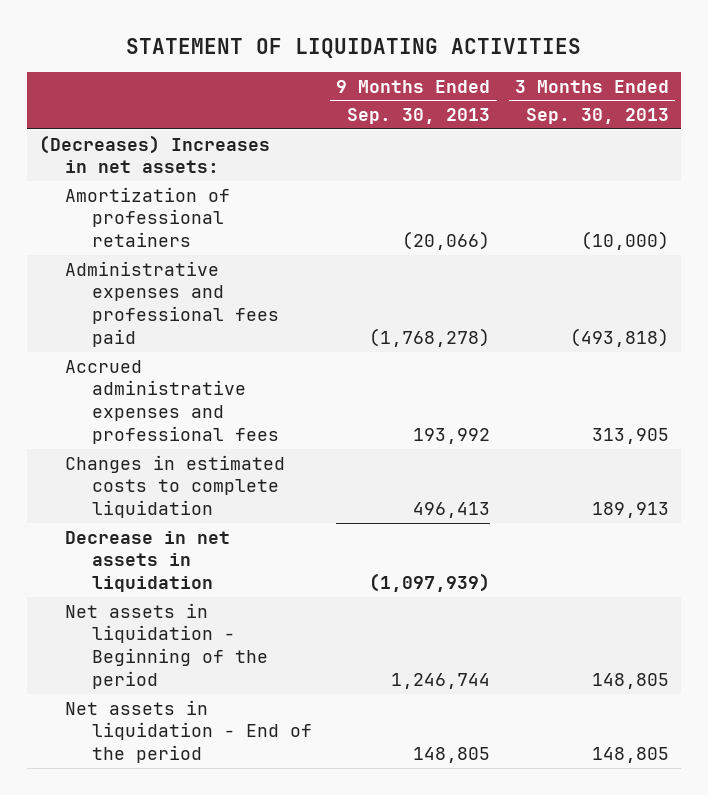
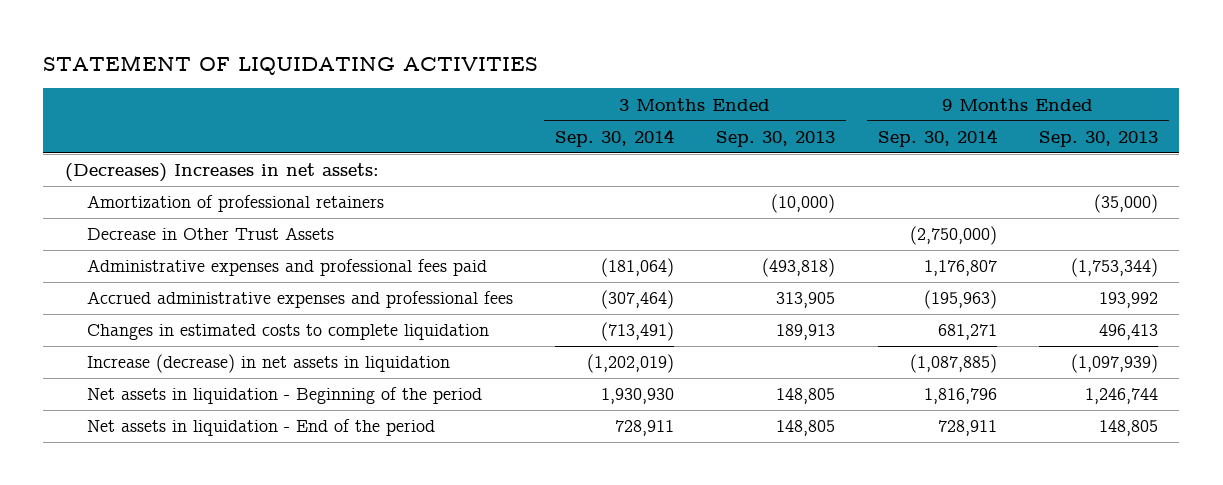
- | 9 Months Ended Sep. 30, 2013 | 3 Months Ended Sep. 30, 2013
+ | 3 Months Ended Sep. 30, 2014 | 3 Months Ended Sep. 30, 2013 | 9 Months Ended Sep. 30, 2014 | 9 Months Ended Sep. 30, 2013
- Amortization of professional retainers | (20,066) | (10,000)
- Administrative expenses and professional fees paid | (1,768,278) | (493,818)
+ Amortization of professional retainers | | (10,000) | | (35,000)
+ Decrease in Other Trust Assets | | | (2,750,000) |
+ Administrative expenses and professional fees paid | (181,064) | (493,818) | 1,176,807 | (1,753,344)
- Decrease in net assets in liquidation | (1,097,939) |
+ Increase (decrease) in net assets in liquidation | (1,202,019) | | (1,087,885) | (1,097,939)

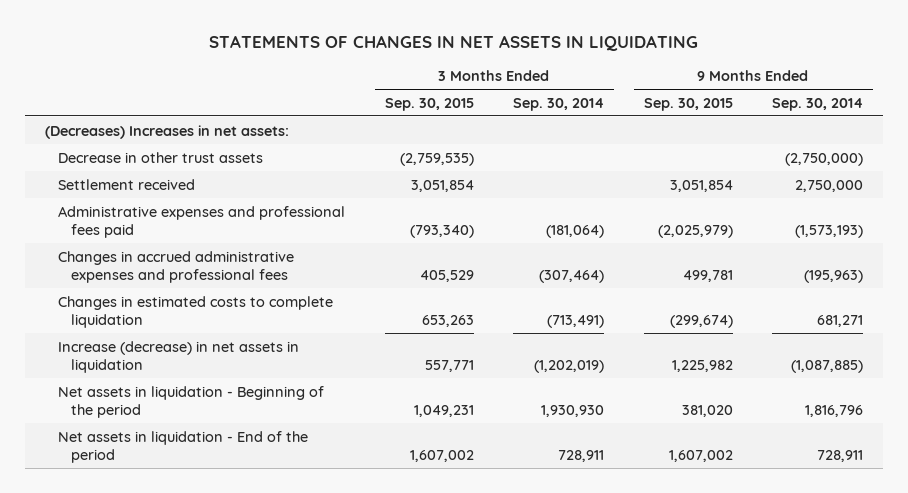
- STATEMENT OF LIQUIDATING ACTIVITIES
+ STATEMENTS OF CHANGES IN NET ASSETS IN LIQUIDATING
- | 3 Months Ended Sep. 30, 2014 | 3 Months Ended Sep. 30, 2013 | 9 Months Ended Sep. 30, 2014 | 9 Months Ended Sep. 30, 2013
+ | 3 Months Ended Sep. 30, 2015 | 3 Months Ended Sep. 30, 2014 | 9 Months Ended Sep. 30, 2015 | 9 Months Ended Sep. 30, 2014
- Amortization of professional retainers | | (10,000) | | (35,000)
- Decrease in Other Trust Assets | | | (2,750,000) |
- Administrative expenses and professional fees paid | (181,064) | (493,818) | 1,176,807 | (1,753,344)
- Accrued administrative expenses and professional fees | (307,464) | 313,905 | (195,963) | 193,992
+ Decrease in other trust assets | (2,759,535) | | | (2,750,000)
+ Settlement received | 3,051,854 | | 3,051,854 | 2,750,000
+ Administrative expenses and professional fees paid | (793,340) | (181,064) | (2,025,979) | (1,573,193)
+ Changes in accrued administrative expenses and professional fees | 405,529 | (307,464) | 499,781 | (195,963)

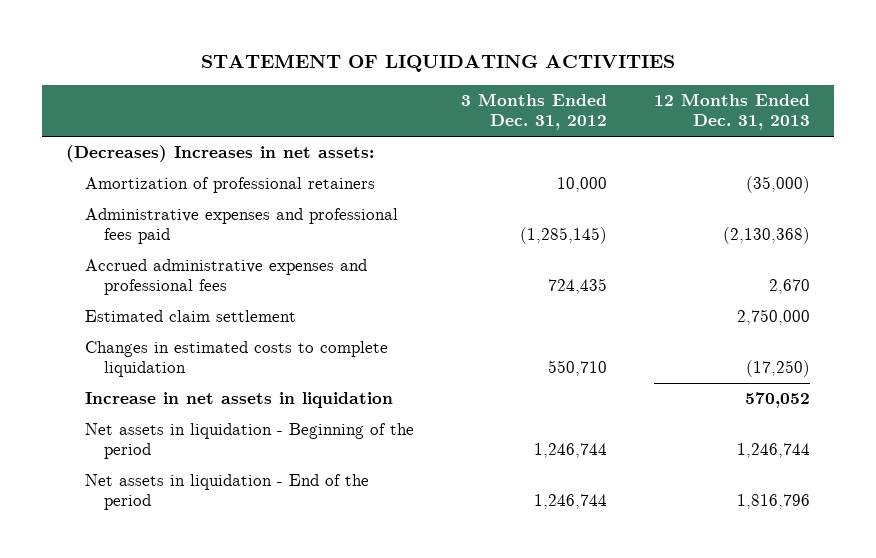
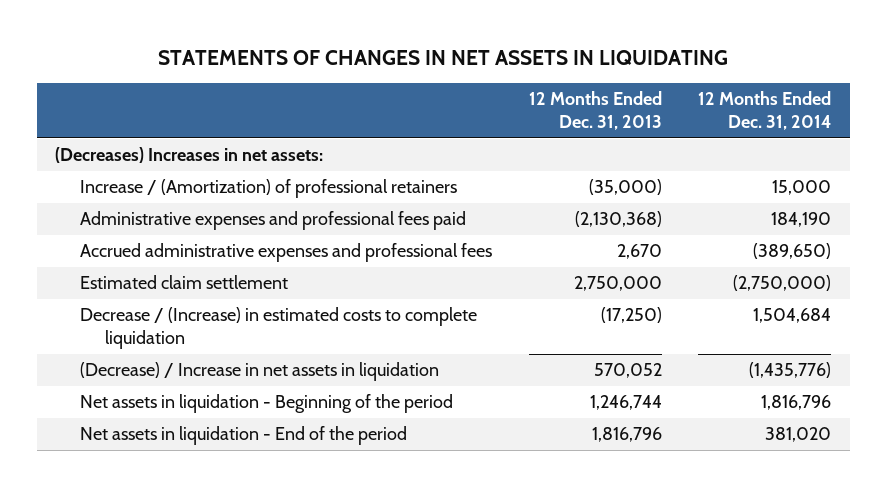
- STATEMENT OF LIQUIDATING ACTIVITIES
+ STATEMENTS OF CHANGES IN NET ASSETS IN LIQUIDATING
- | 3 Months Ended Dec. 31, 2012 | 12 Months Ended Dec. 31, 2013
+ | 12 Months Ended Dec. 31, 2013 | 12 Months Ended Dec. 31, 2014
- Amortization of professional retainers | 10,000 | (35,000)
+ Increase / (Amortization) of professional retainers | (35,000) | 15,000
- Changes in estimated costs to complete liquidation | 550,710 | (17,250)
- Increase in net assets in liquidation | | 570,052
+ Decrease / (Increase) in estimated costs to complete liquidation | (17,250) | 1,504,684
+ (Decrease) / Increase in net assets in liquidation | 570,052 | (1,435,776)

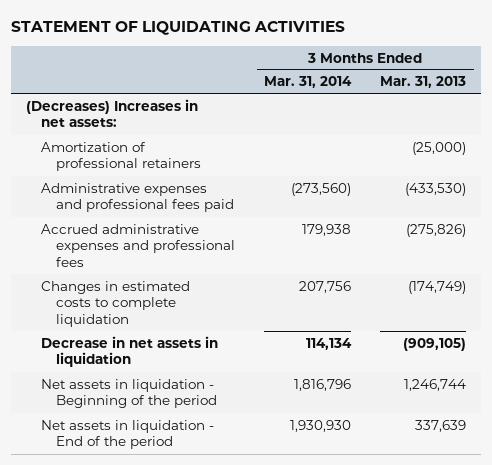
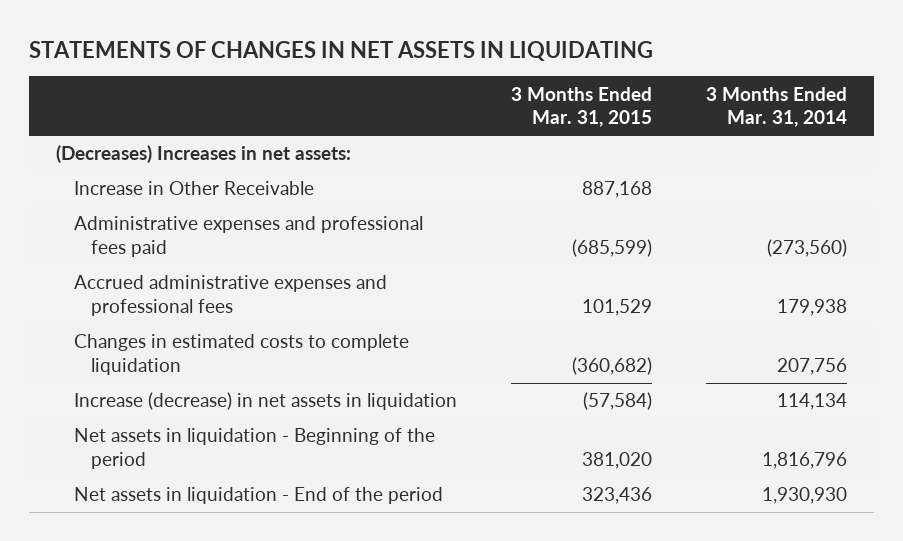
- STATEMENT OF LIQUIDATING ACTIVITIES
+ STATEMENTS OF CHANGES IN NET ASSETS IN LIQUIDATING
- | 3 Months Ended Mar. 31, 2014 | 3 Months Ended Mar. 31, 2013
+ | 3 Months Ended Mar. 31, 2015 | 3 Months Ended Mar. 31, 2014
- Amortization of professional retainers | | (25,000)
+ Increase in Other Receivable | 887,168 |
- Decrease in net assets in liquidation | 114,134 | (909,105)
+ Increase (decrease) in net assets in liquidation | (57,584) | 114,134

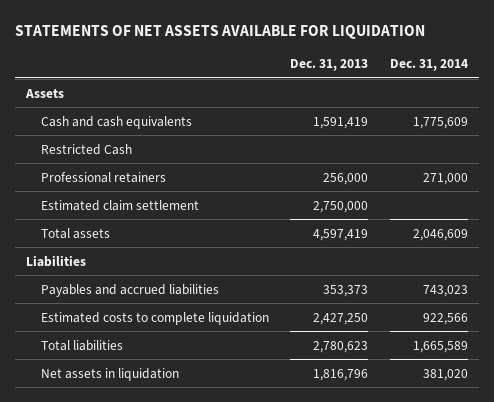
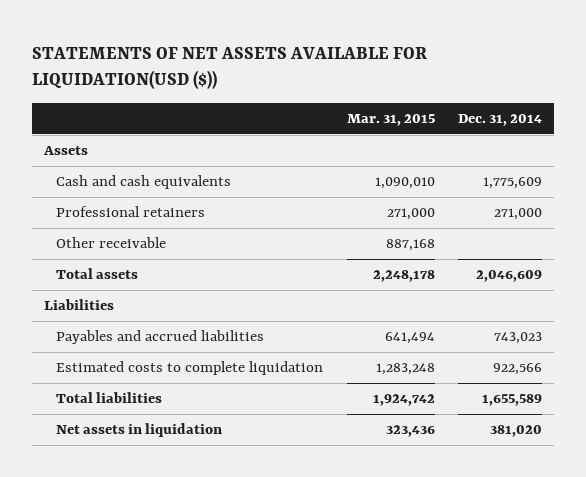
- STATEMENTS OF NET ASSETS AVAILABLE FOR LIQUIDATION
+ STATEMENTS OF NET ASSETS AVAILABLE FOR LIQUIDATION(USD ($))
- | Dec. 31, 2013 | Dec. 31, 2014
+ | Mar. 31, 2015 | Dec. 31, 2014
- Restricted Cash
- Estimated claim settlement | 2,750,000 |
+ Other receivable | 887,168 |
- Total liabilities | 2,780,623 | 1,665,589
+ Total liabilities | 1,924,742 | 1,655,589

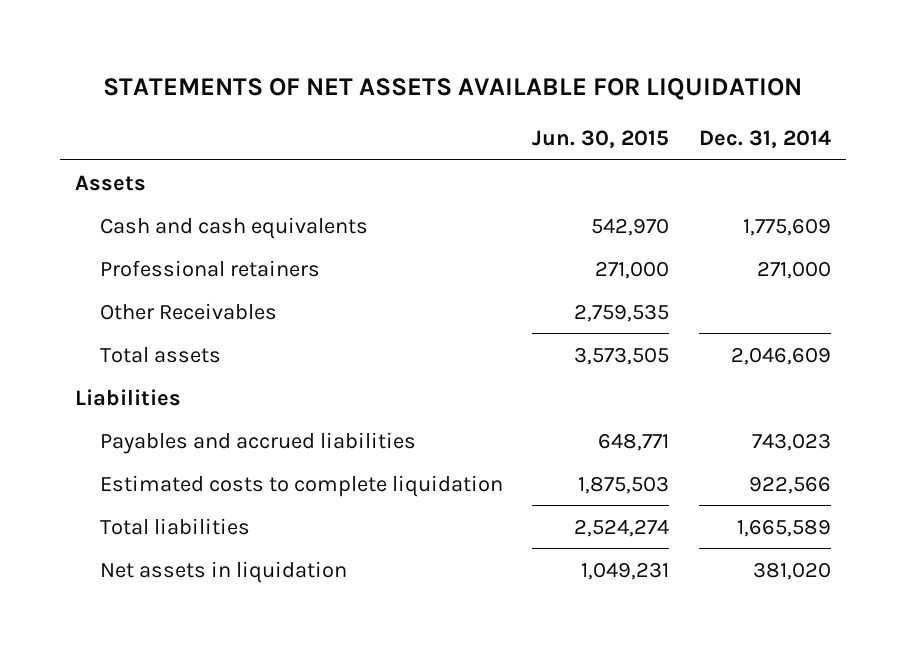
- STATEMENTS OF NET ASSETS AVAILABLE FOR LIQUIDATION(USD ($))
+ STATEMENTS OF NET ASSETS AVAILABLE FOR LIQUIDATION
- | Mar. 31, 2015 | Dec. 31, 2014
+ | Jun. 30, 2015 | Dec. 31, 2014
- Other receivable | 887,168 |
+ Other Receivables | 2,759,535 |
- Total liabilities | 1,924,742 | 1,655,589
+ Total liabilities | 2,524,274 | 1,665,589

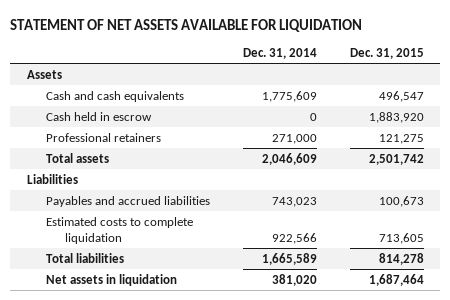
- STATEMENTS OF NET ASSETS AVAILABLE FOR LIQUIDATION
+ STATEMENT OF NET ASSETS AVAILABLE FOR LIQUIDATION
- | Jun. 30, 2015 | Dec. 31, 2014
+ | Dec. 31, 2014 | Dec. 31, 2015
+ Cash held in escrow | 0 | 1,883,920
- Other Receivables | 2,759,535 |

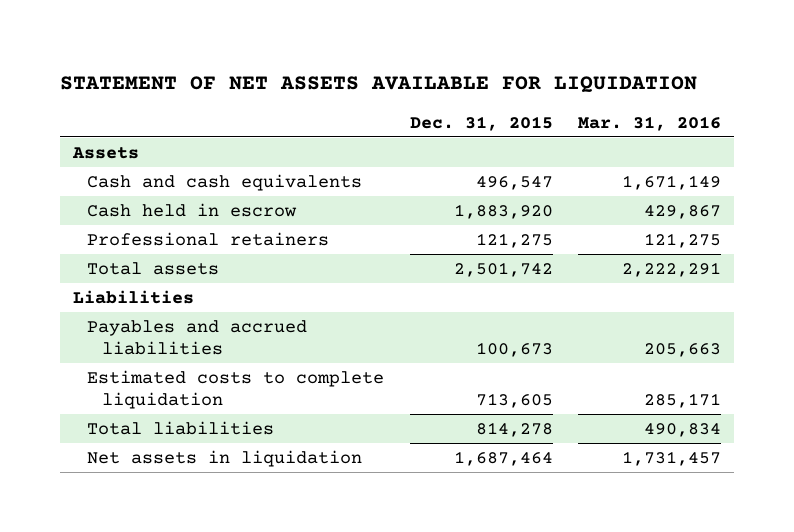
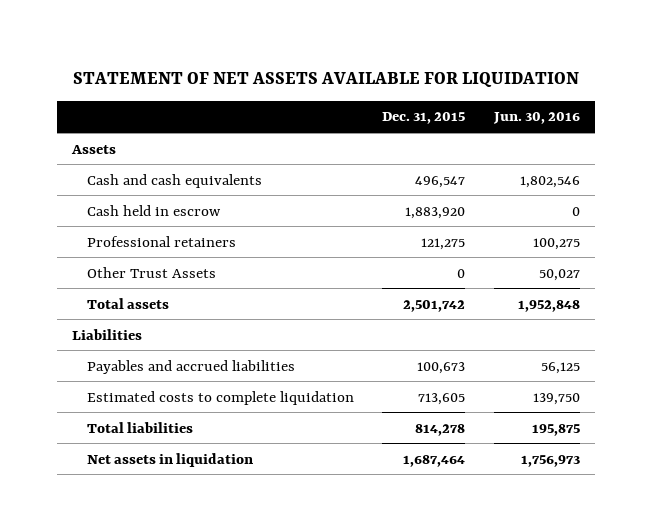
- | Dec. 31, 2015 | Mar. 31, 2016
+ | Dec. 31, 2015 | Jun. 30, 2016
+ Other Trust Assets | 0 | 50,027

